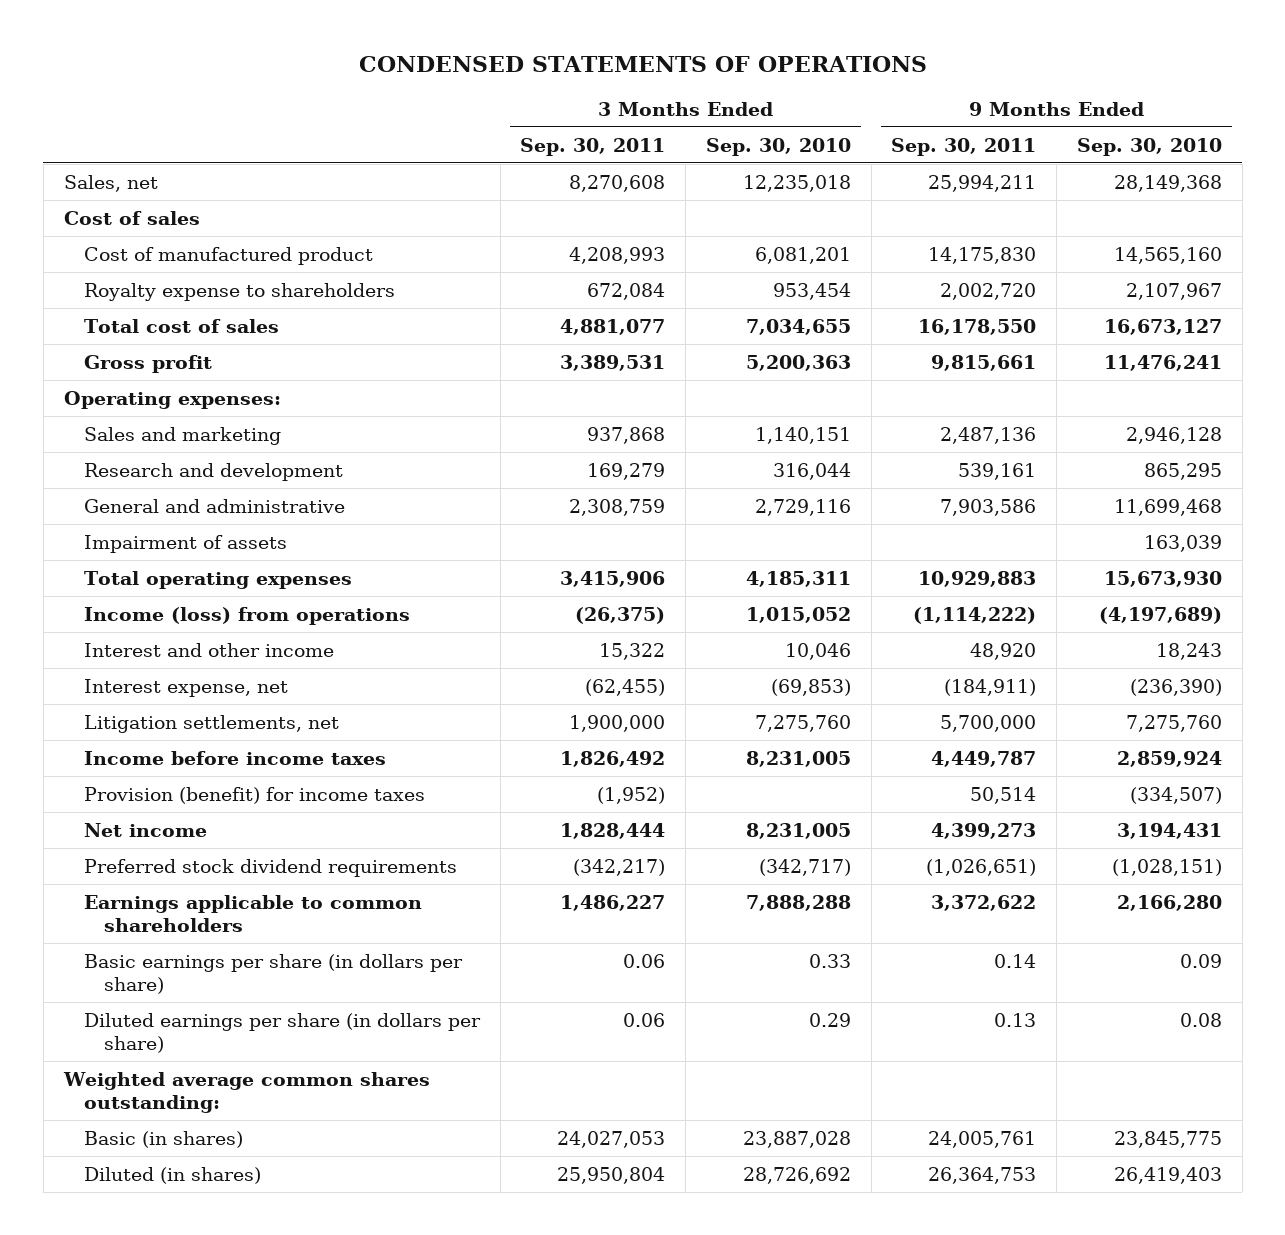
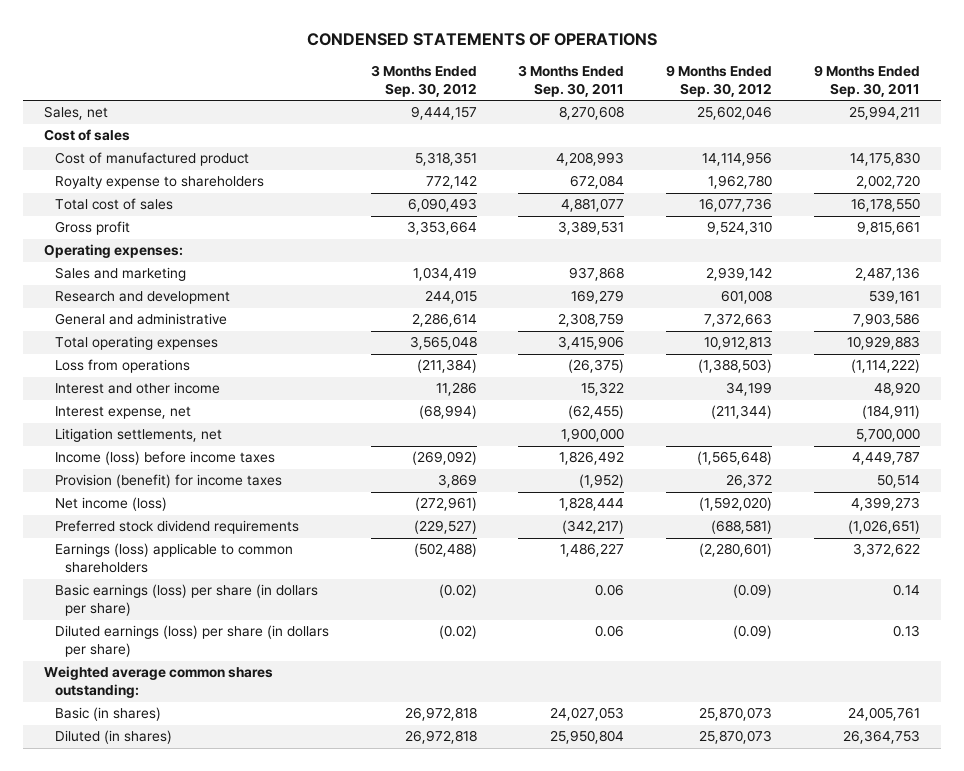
- | 3 Months Ended Sep. 30, 2011 | 3 Months Ended Sep. 30, 2010 | 9 Months Ended Sep. 30, 2011 | 9 Months Ended Sep. 30, 2010
+ | 3 Months Ended Sep. 30, 2012 | 3 Months Ended Sep. 30, 2011 | 9 Months Ended Sep. 30, 2012 | 9 Months Ended Sep. 30, 2011
- Impairment of assets | | | | 163,039
- Income (loss) from operations | (26,375) | 1,015,052 | (1,114,222) | (4,197,689)
+ Loss from operations | (211,384) | (26,375) | (1,388,503) | (1,114,222)
- Income before income taxes | 1,826,492 | 8,231,005 | 4,449,787 | 2,859,924
+ Income (loss) before income taxes | (269,092) | 1,826,492 | (1,565,648) | 4,449,787
- Net income | 1,828,444 | 8,231,005 | 4,399,273 | 3,194,431
+ Net income (loss) | (272,961) | 1,828,444 | (1,592,020) | 4,399,273
- Earnings applicable to common shareholders | 1,486,227 | 7,888,288 | 3,372,622 | 2,166,280
- Basic earnings per share (in dollars per share) | 0.06 | 0.33 | 0.14 | 0.09
- Diluted earnings per share (in dollars per share) | 0.06 | 0.29 | 0.13 | 0.08
+ Earnings (loss) applicable to common shareholders | (502,488) | 1,486,227 | (2,280,601) | 3,372,622
+ Basic earnings (loss) per share (in dollars per share) | (0.02) | 0.06 | (0.09) | 0.14
+ Diluted earnings (loss) per share (in dollars per share) | (0.02) | 0.06 | (0.09) | 0.13

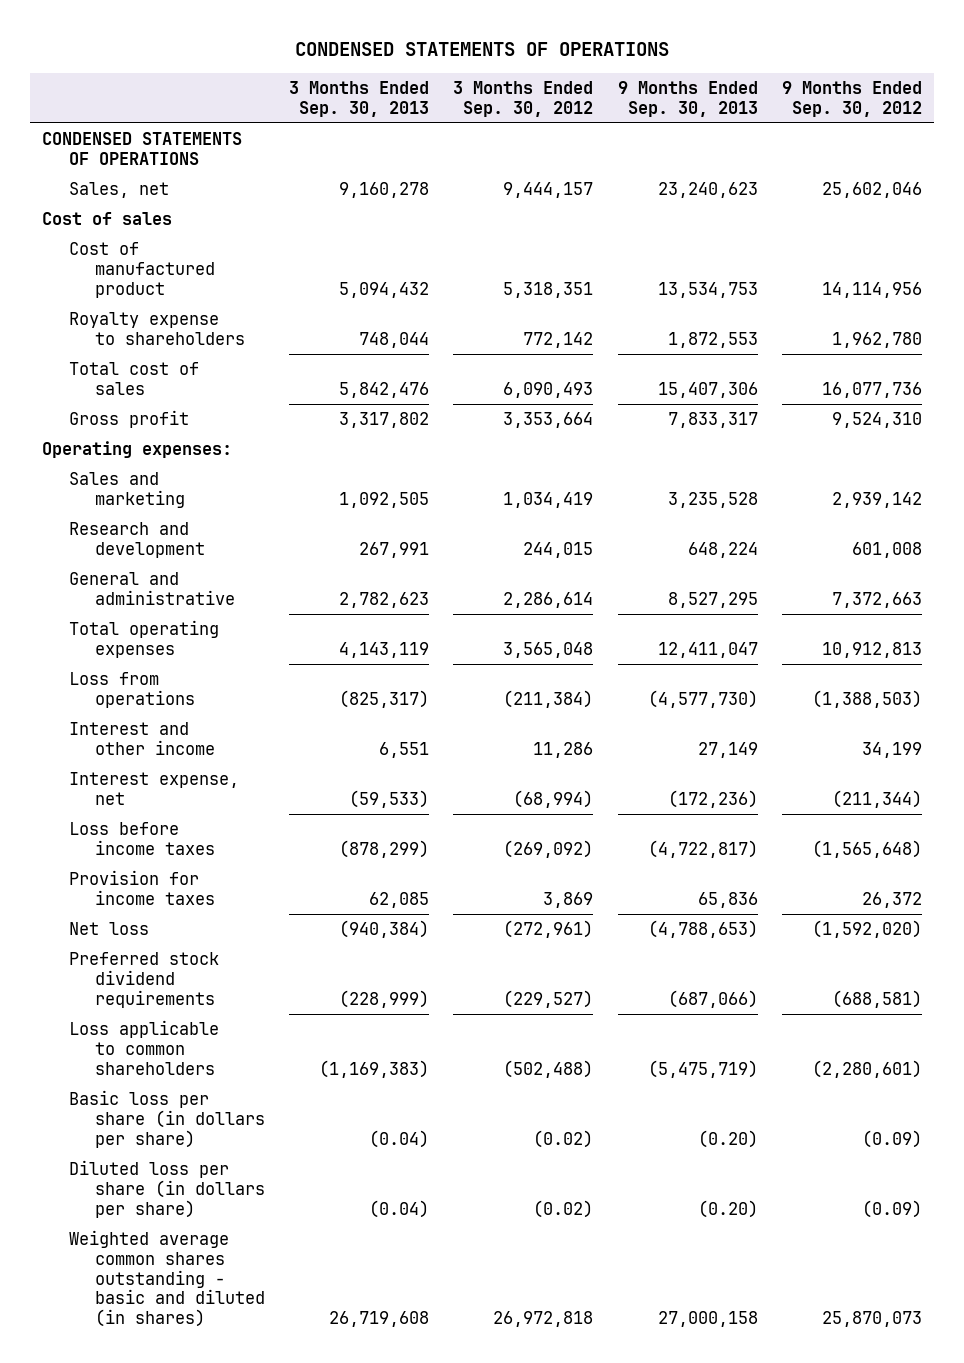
- | 3 Months Ended Sep. 30, 2012 | 3 Months Ended Sep. 30, 2011 | 9 Months Ended Sep. 30, 2012 | 9 Months Ended Sep. 30, 2011
+ | 3 Months Ended Sep. 30, 2013 | 3 Months Ended Sep. 30, 2012 | 9 Months Ended Sep. 30, 2013 | 9 Months Ended Sep. 30, 2012
+ CONDENSED STATEMENTS OF OPERATIONS
- Litigation settlements, net | | 1,900,000 | | 5,700,000
- Income (loss) before income taxes | (269,092) | 1,826,492 | (1,565,648) | 4,449,787
- Provision (benefit) for income taxes | 3,869 | (1,952) | 26,372 | 50,514
- Net income (loss) | (272,961) | 1,828,444 | (1,592,020) | 4,399,273
+ Loss before income taxes | (878,299) | (269,092) | (4,722,817) | (1,565,648)
+ Provision for income taxes | 62,085 | 3,869 | 65,836 | 26,372
+ Net loss | (940,384) | (272,961) | (4,788,653) | (1,592,020)
- Earnings (loss) applicable to common shareholders | (502,488) | 1,486,227 | (2,280,601) | 3,372,622
- Basic earnings (loss) per share (in dollars per share) | (0.02) | 0.06 | (0.09) | 0.14
- Diluted earnings (loss) per share (in dollars per share) | (0.02) | 0.06 | (0.09) | 0.13
- Weighted average common shares outstanding:
- Basic (in shares) | 26,972,818 | 24,027,053 | 25,870,073 | 24,005,761
- Diluted (in shares) | 26,972,818 | 25,950,804 | 25,870,073 | 26,364,753
+ Loss applicable to common shareholders | (1,169,383) | (502,488) | (5,475,719) | (2,280,601)
+ Basic loss per share (in dollars per share) | (0.04) | (0.02) | (0.20) | (0.09)
+ Diluted loss per share (in dollars per share) | (0.04) | (0.02) | (0.20) | (0.09)
+ Weighted average common shares outstanding - basic and diluted (in shares) | 26,719,608 | 26,972,818 | 27,000,158 | 25,870,073

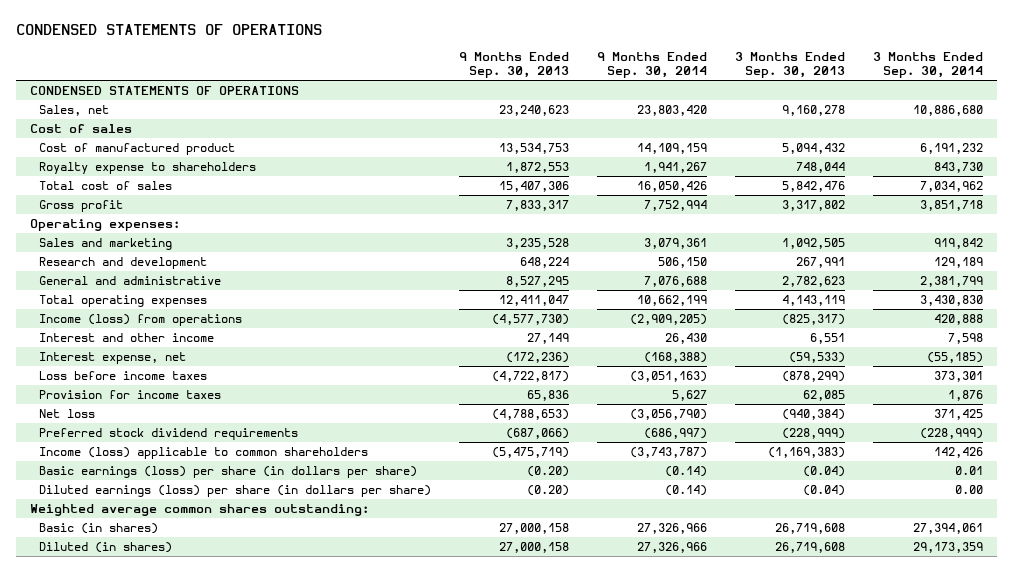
- | 3 Months Ended Sep. 30, 2013 | 3 Months Ended Sep. 30, 2012 | 9 Months Ended Sep. 30, 2013 | 9 Months Ended Sep. 30, 2012
+ | 9 Months Ended Sep. 30, 2013 | 9 Months Ended Sep. 30, 2014 | 3 Months Ended Sep. 30, 2013 | 3 Months Ended Sep. 30, 2014
- Loss from operations | (825,317) | (211,384) | (4,577,730) | (1,388,503)
+ Income (loss) from operations | (4,577,730) | (2,909,205) | (825,317) | 420,888
- Loss applicable to common shareholders | (1,169,383) | (502,488) | (5,475,719) | (2,280,601)
- Basic loss per share (in dollars per share) | (0.04) | (0.02) | (0.20) | (0.09)
- Diluted loss per share (in dollars per share) | (0.04) | (0.02) | (0.20) | (0.09)
- Weighted average common shares outstanding - basic and diluted (in shares) | 26,719,608 | 26,972,818 | 27,000,158 | 25,870,073
+ Income (loss) applicable to common shareholders | (5,475,719) | (3,743,787) | (1,169,383) | 142,426
+ Basic earnings (loss) per share (in dollars per share) | (0.20) | (0.14) | (0.04) | 0.01
+ Diluted earnings (loss) per share (in dollars per share) | (0.20) | (0.14) | (0.04) | 0.00
+ Weighted average common shares outstanding:
+ Basic (in shares) | 27,000,158 | 27,326,966 | 26,719,608 | 27,394,061
+ Diluted (in shares) | 27,000,158 | 27,326,966 | 26,719,608 | 29,173,359

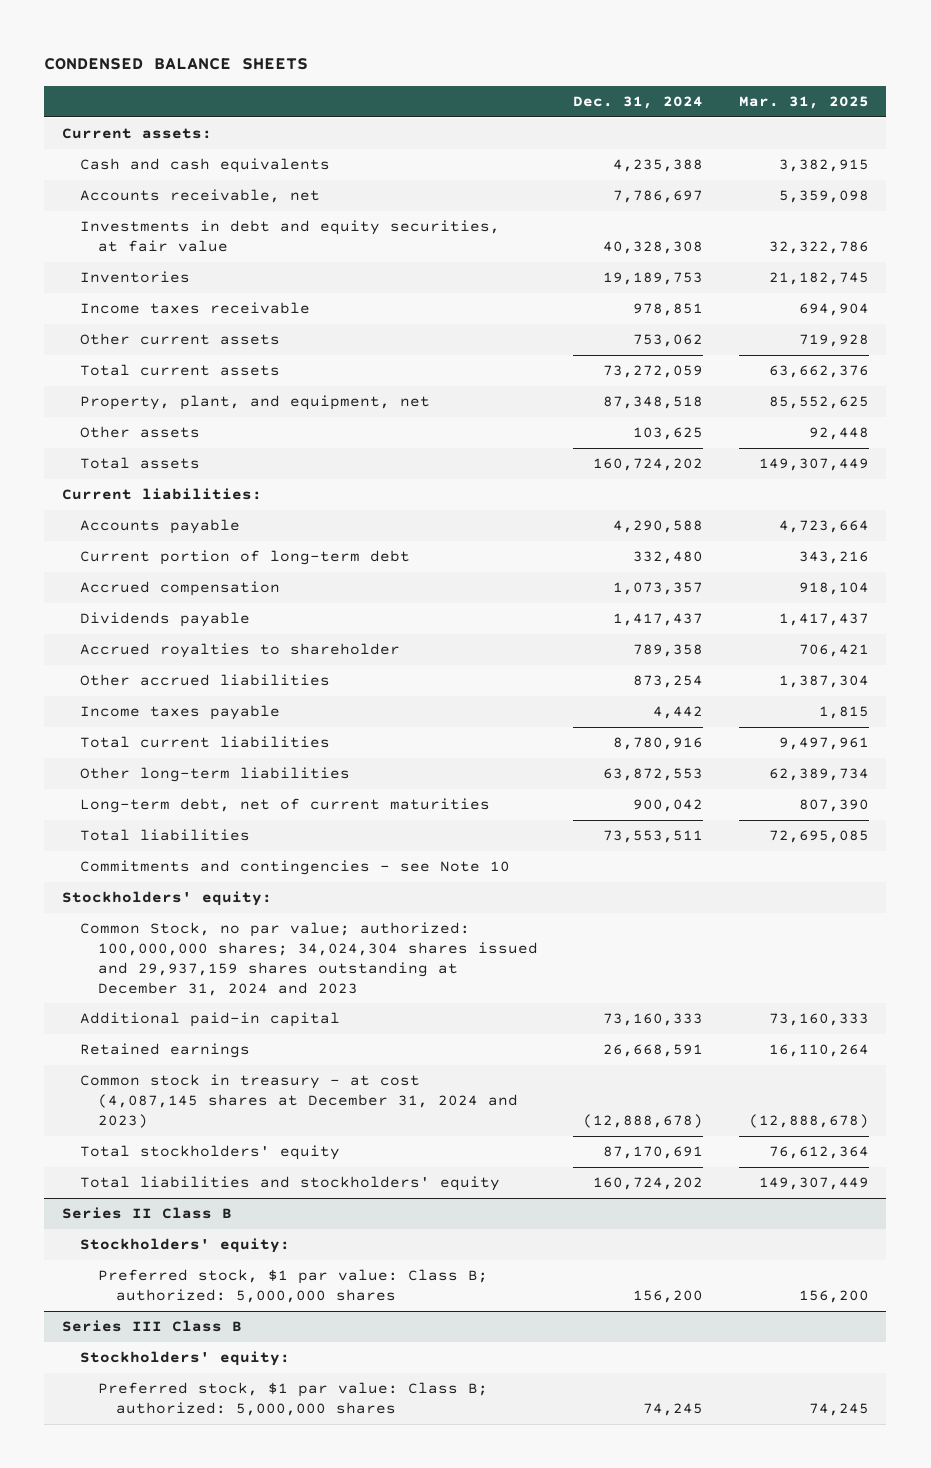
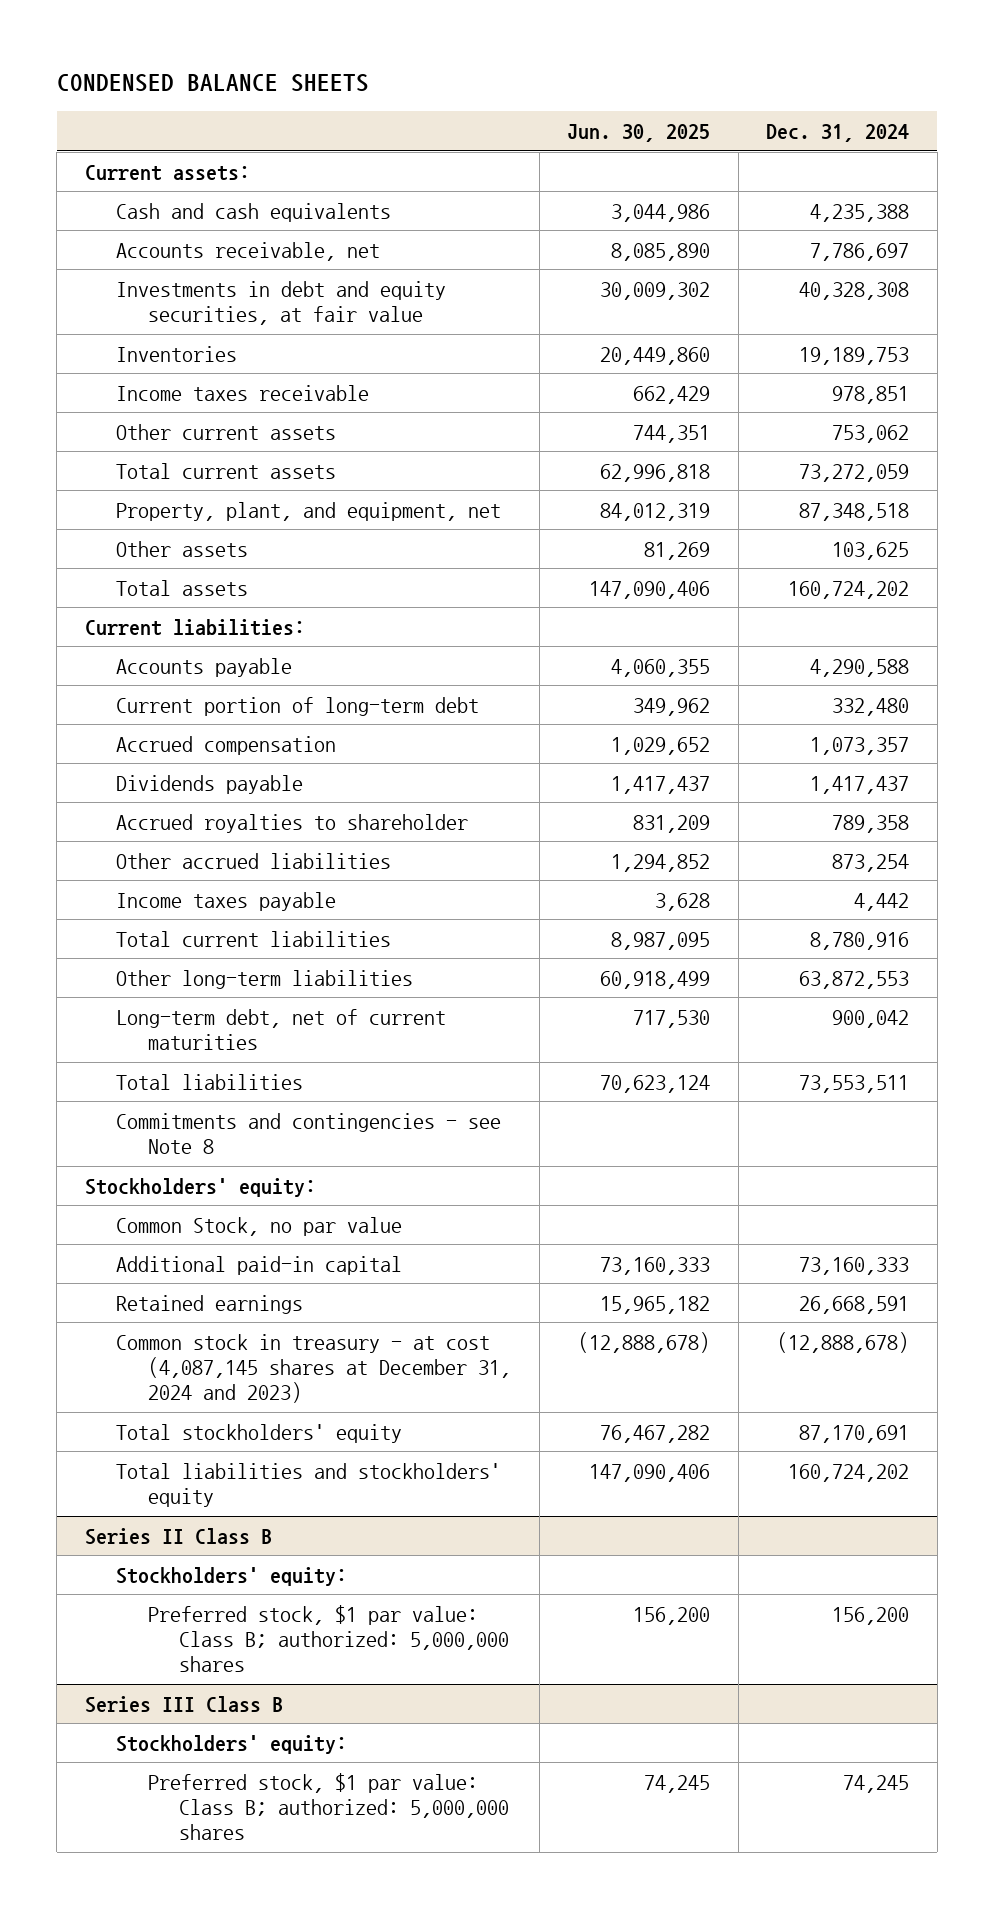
- | Dec. 31, 2024 | Mar. 31, 2025
+ | Jun. 30, 2025 | Dec. 31, 2024
- Commitments and contingencies - see Note 10
+ Commitments and contingencies - see Note 8
- Common Stock, no par value; authorized: 100,000,000 shares; 34,024,304 shares issued and 29,937,159 shares outstanding at December 31, 2024 and 2023
+ Common Stock, no par value

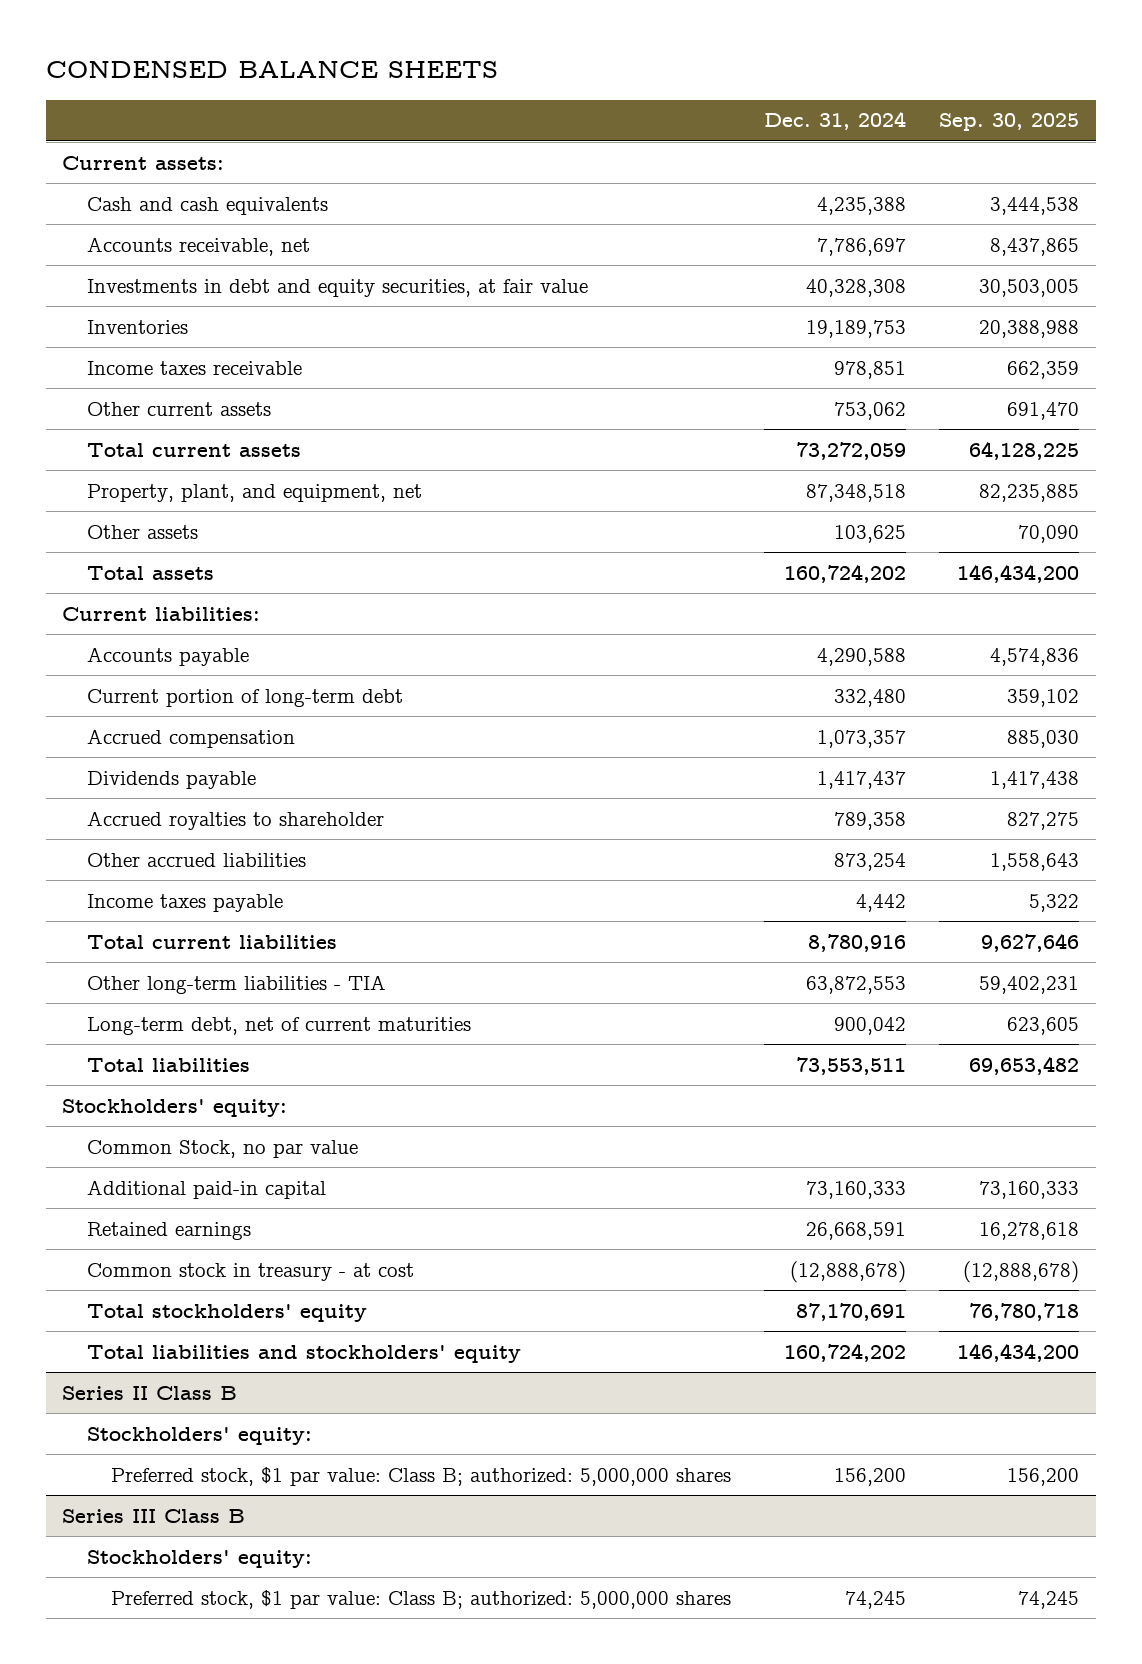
- | Jun. 30, 2025 | Dec. 31, 2024
+ | Dec. 31, 2024 | Sep. 30, 2025
- Other long-term liabilities | 60,918,499 | 63,872,553
+ Other long-term liabilities - TIA | 63,872,553 | 59,402,231
- Commitments and contingencies - see Note 8
- Common stock in treasury - at cost (4,087,145 shares at December 31, 2024 and 2023) | (12,888,678) | (12,888,678)
+ Common stock in treasury - at cost | (12,888,678) | (12,888,678)

